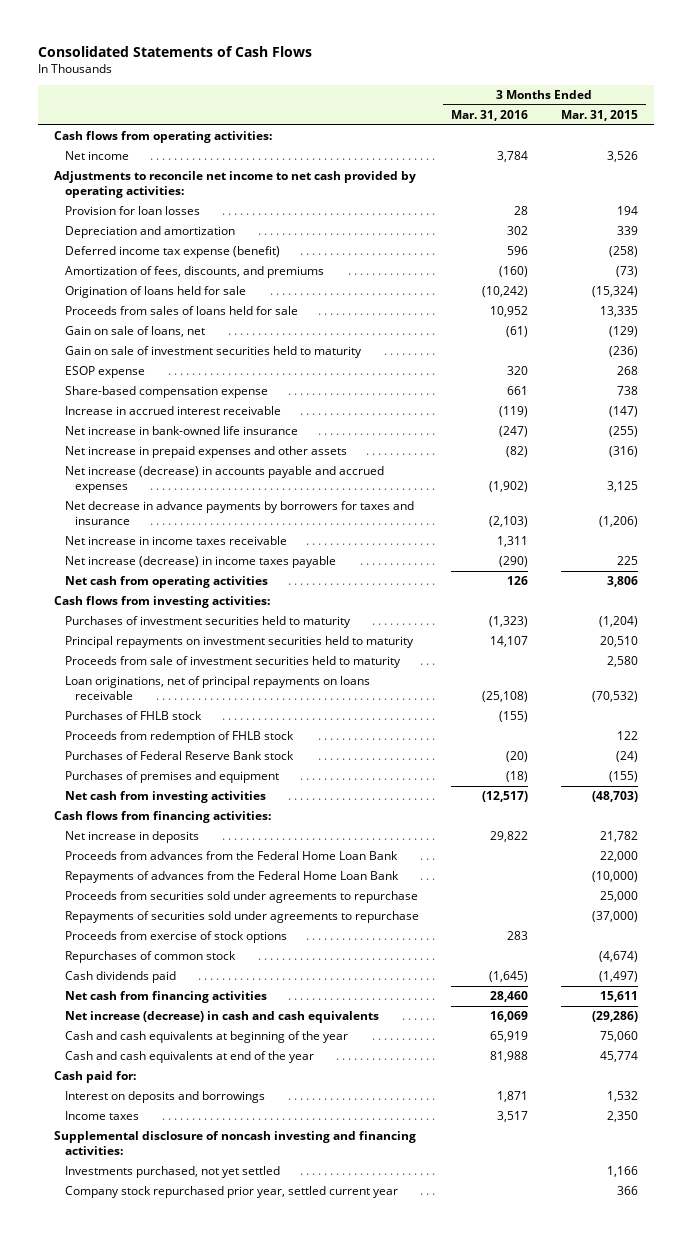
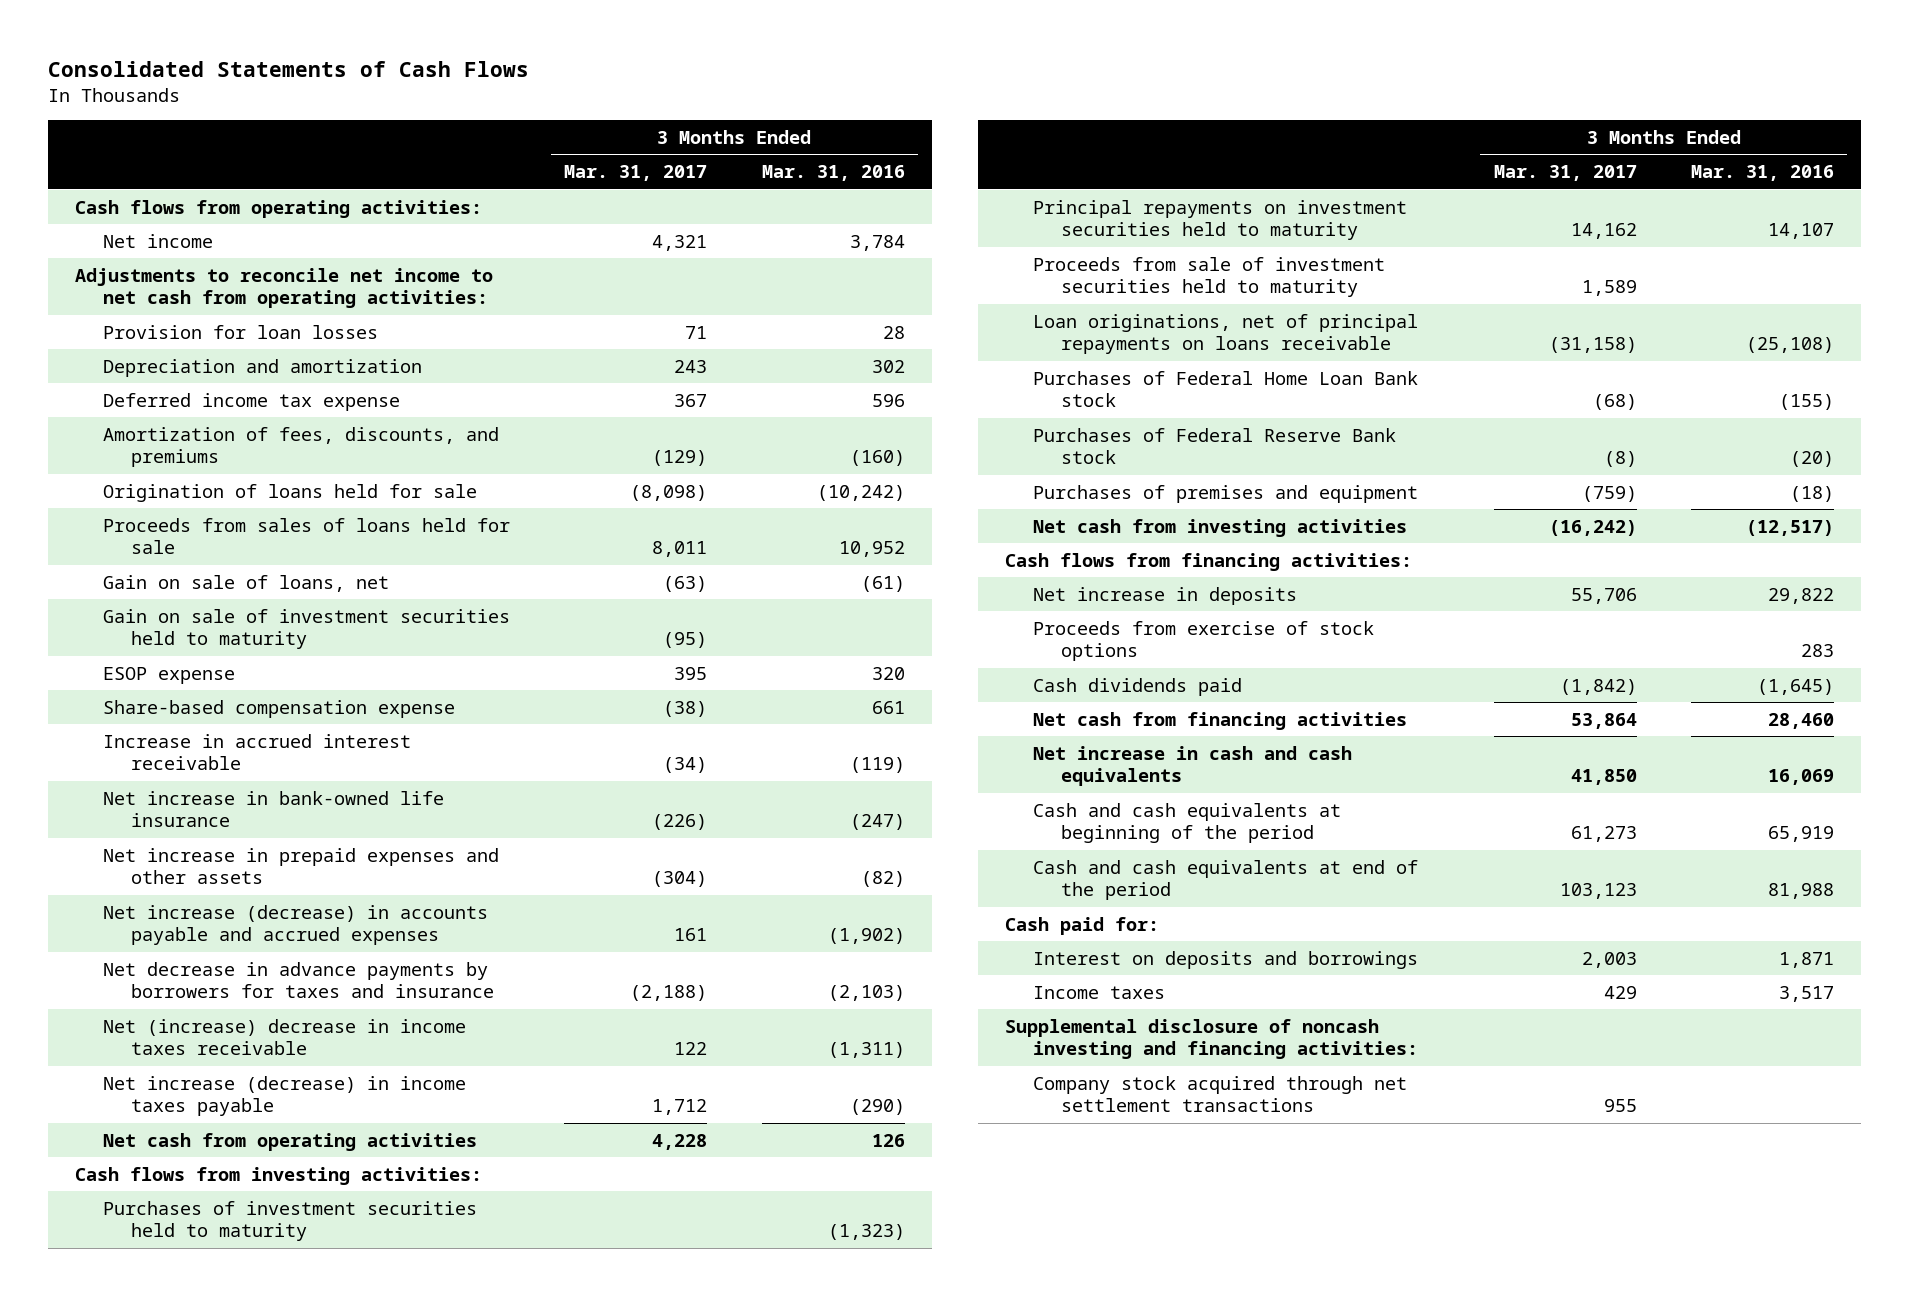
- | 3 Months Ended Mar. 31, 2016 | 3 Months Ended Mar. 31, 2015
+ | 3 Months Ended Mar. 31, 2017 | 3 Months Ended Mar. 31, 2016
- Adjustments to reconcile net income to net cash provided by operating activities:
+ Adjustments to reconcile net income to net cash from operating activities:
- Deferred income tax expense (benefit) | 596 | (258)
+ Deferred income tax expense | 367 | 596
- Net increase in income taxes receivable | 1,311 |
+ Net (increase) decrease in income taxes receivable | 122 | (1,311)
- Purchases of FHLB stock | (155) |
- Proceeds from redemption of FHLB stock | | 122
+ Purchases of Federal Home Loan Bank stock | (68) | (155)
- Proceeds from advances from the Federal Home Loan Bank | | 22,000
- Repayments of advances from the Federal Home Loan Bank | | (10,000)
- Proceeds from securities sold under agreements to repurchase | | 25,000
- Repayments of securities sold under agreements to repurchase | | (37,000)
- Repurchases of common stock | | (4,674)
- Net increase (decrease) in cash and cash equivalents | 16,069 | (29,286)
- Cash and cash equivalents at beginning of the year | 65,919 | 75,060
- Cash and cash equivalents at end of the year | 81,988 | 45,774
+ Net increase in cash and cash equivalents | 41,850 | 16,069
+ Cash and cash equivalents at beginning of the period | 61,273 | 65,919
+ Cash and cash equivalents at end of the period | 103,123 | 81,988
- Investments purchased, not yet settled | | 1,166
- Company stock repurchased prior year, settled current year | | 366
+ Company stock acquired through net settlement transactions | 955 |

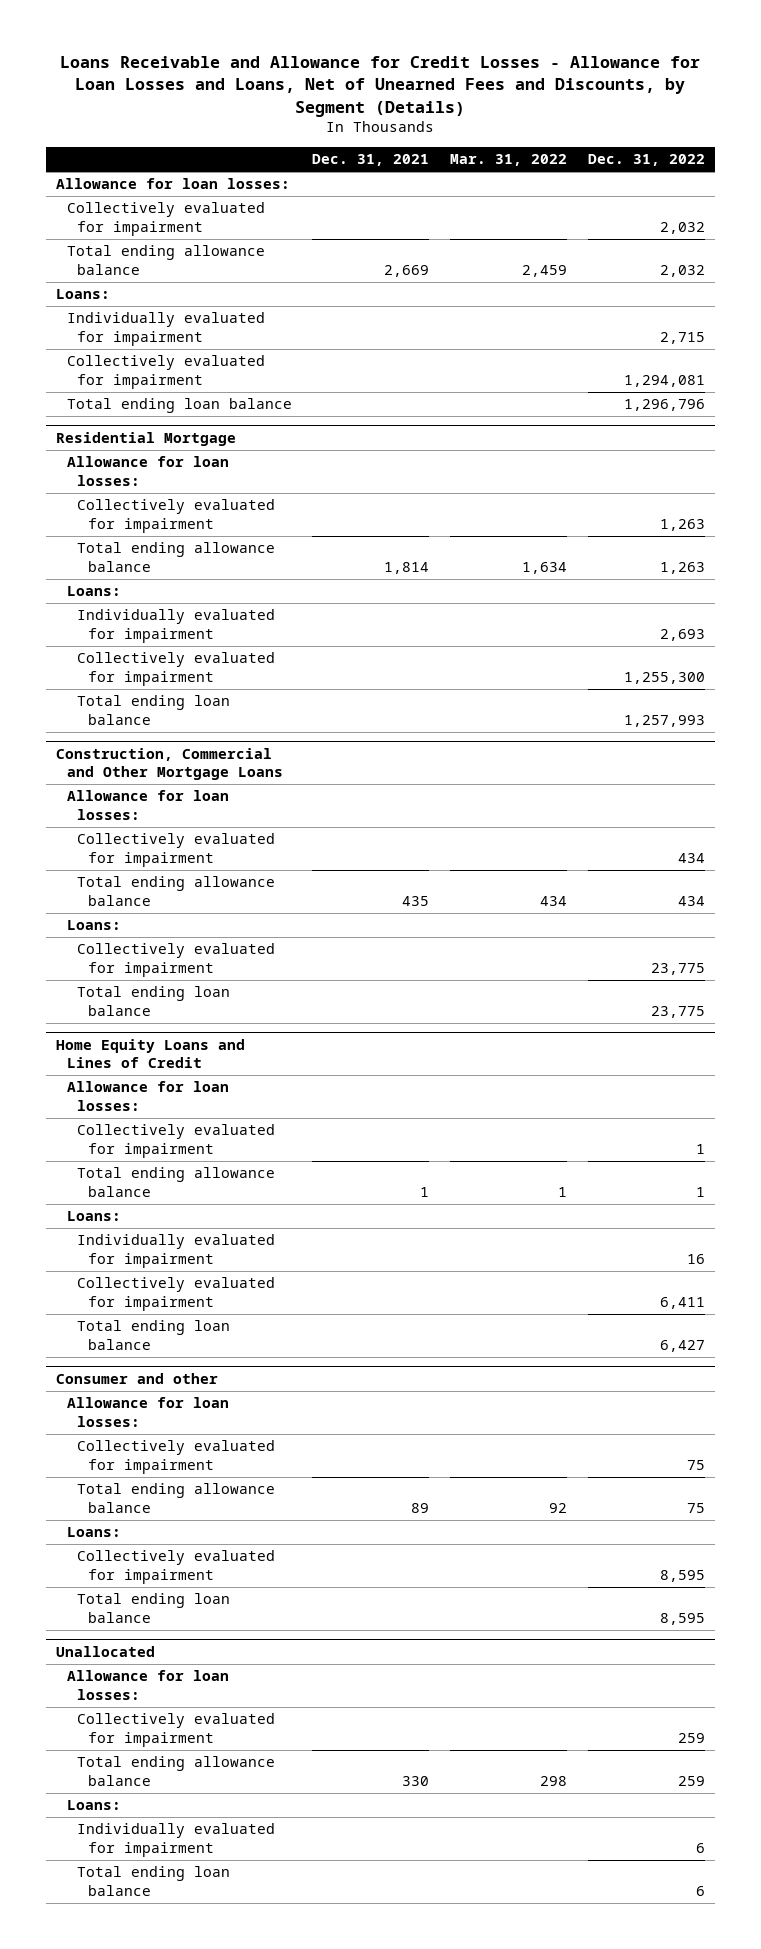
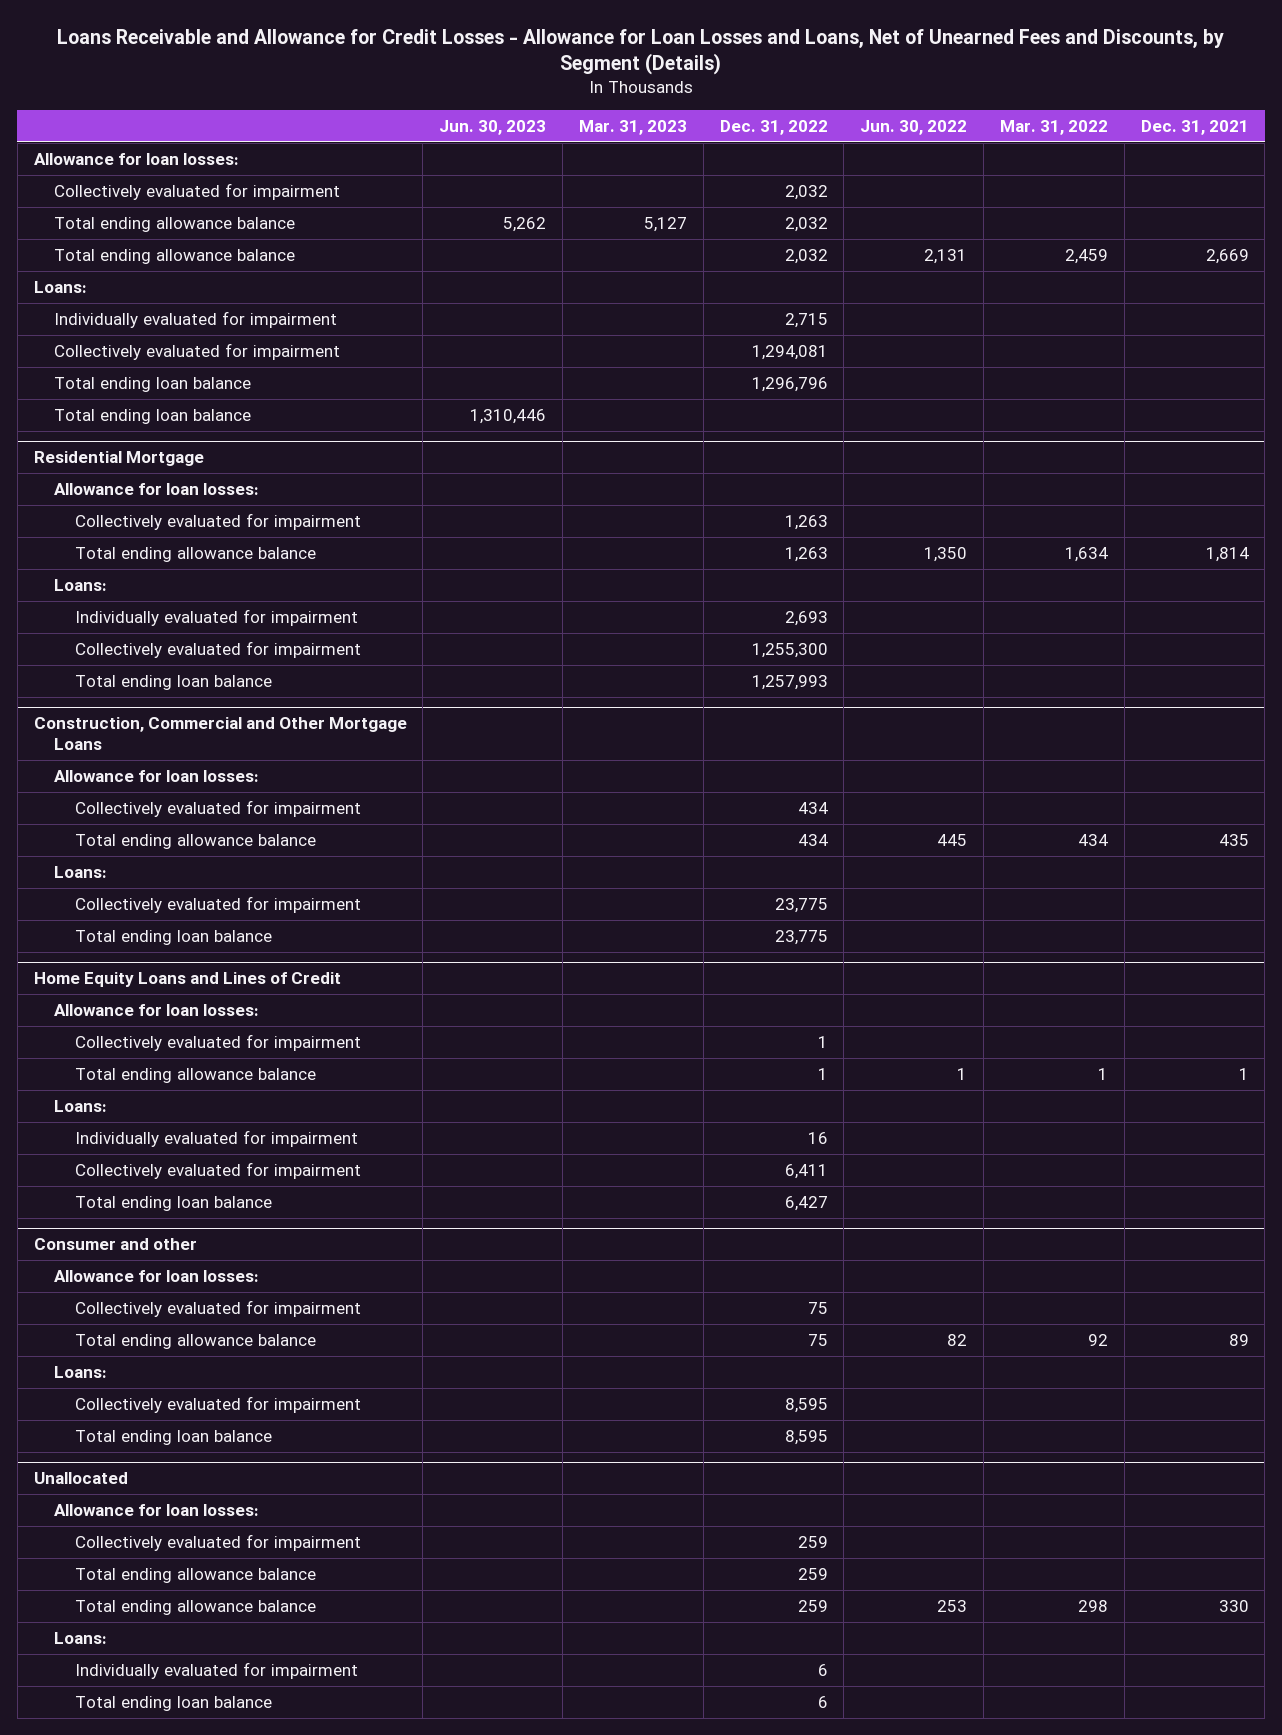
- | Dec. 31, 2021 | Mar. 31, 2022 | Dec. 31, 2022
+ | Jun. 30, 2023 | Mar. 31, 2023 | Dec. 31, 2022 | Jun. 30, 2022 | Mar. 31, 2022 | Dec. 31, 2021
+ Total ending allowance balance | 5,262 | 5,127 | 2,032 | | |
+ Total ending loan balance | 1,310,446 | | | | |
@ Unallocated
+ Total ending allowance balance | | | 259 | | |

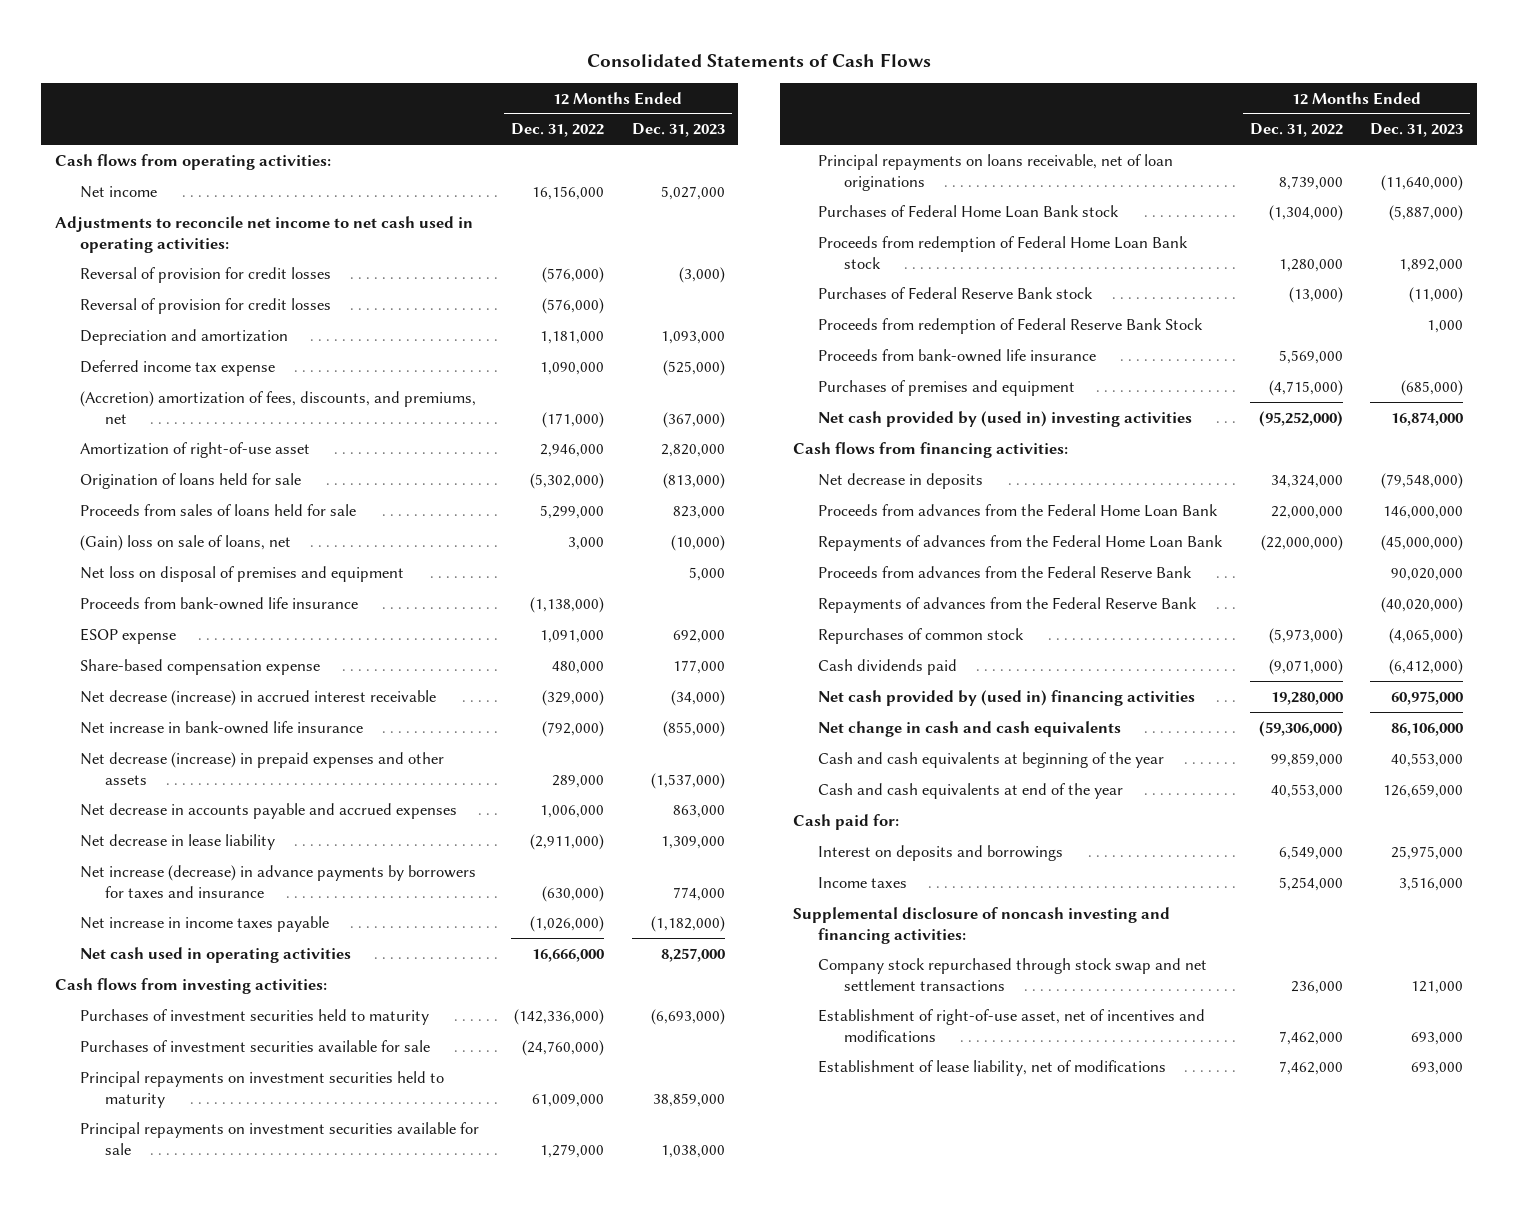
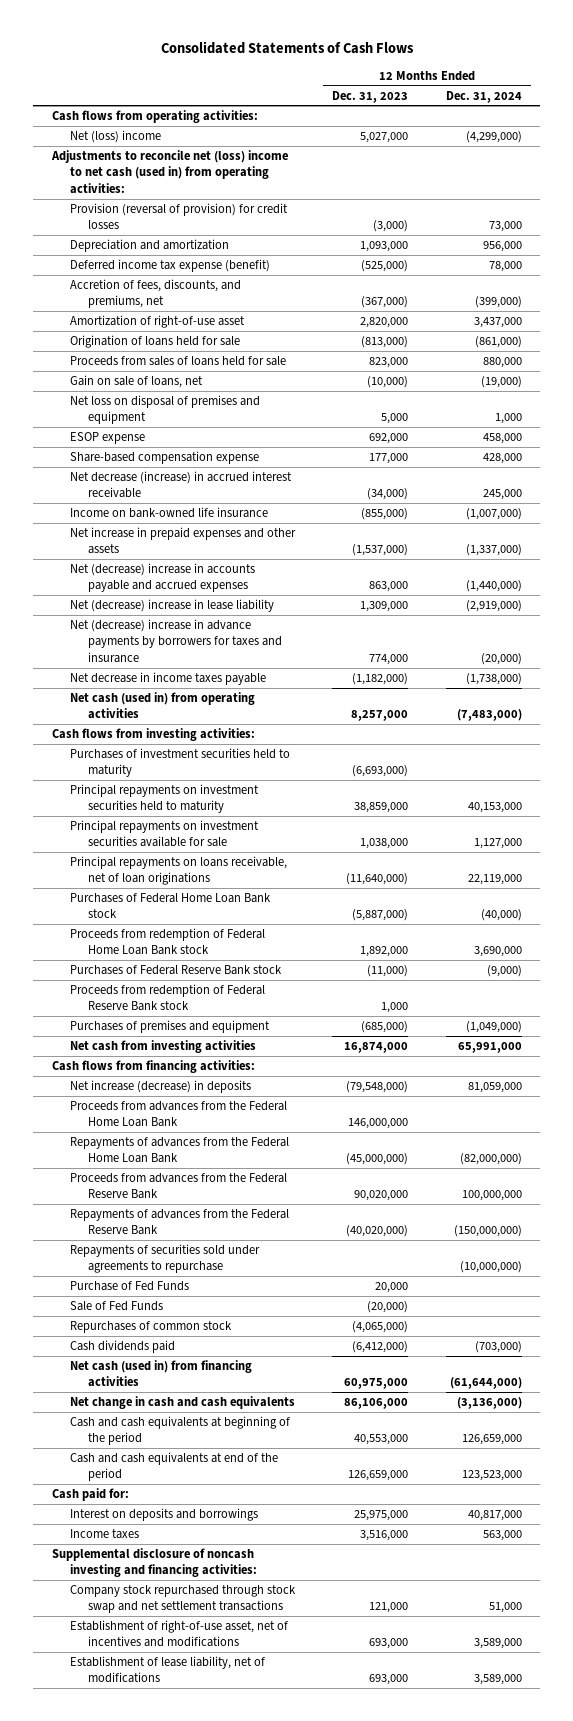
- | 12 Months Ended Dec. 31, 2022 | 12 Months Ended Dec. 31, 2023
+ | 12 Months Ended Dec. 31, 2023 | 12 Months Ended Dec. 31, 2024
- Net income | 16,156,000 | 5,027,000
- Adjustments to reconcile net income to net cash used in operating activities:
- Reversal of provision for credit losses | (576,000) | (3,000)
- Reversal of provision for credit losses | (576,000) |
+ Net (loss) income | 5,027,000 | (4,299,000)
+ Adjustments to reconcile net (loss) income to net cash (used in) from operating activities:
+ Provision (reversal of provision) for credit losses | (3,000) | 73,000
- Deferred income tax expense | 1,090,000 | (525,000)
- (Accretion) amortization of fees, discounts, and premiums, net | (171,000) | (367,000)
+ Deferred income tax expense (benefit) | (525,000) | 78,000
+ Accretion of fees, discounts, and premiums, net | (367,000) | (399,000)
- (Gain) loss on sale of loans, net | 3,000 | (10,000)
+ Gain on sale of loans, net | (10,000) | (19,000)
- Proceeds from bank-owned life insurance | (1,138,000) |
- Net increase in bank-owned life insurance | (792,000) | (855,000)
- Net decrease (increase) in prepaid expenses and other assets | 289,000 | (1,537,000)
- Net decrease in accounts payable and accrued expenses | 1,006,000 | 863,000
- Net decrease in lease liability | (2,911,000) | 1,309,000
- Net increase (decrease) in advance payments by borrowers for taxes and insurance | (630,000) | 774,000
- Net increase in income taxes payable | (1,026,000) | (1,182,000)
- Net cash used in operating activities | 16,666,000 | 8,257,000
+ Income on bank-owned life insurance | (855,000) | (1,007,000)
+ Net increase in prepaid expenses and other assets | (1,537,000) | (1,337,000)
+ Net (decrease) increase in accounts payable and accrued expenses | 863,000 | (1,440,000)
+ Net (decrease) increase in lease liability | 1,309,000 | (2,919,000)
+ Net (decrease) increase in advance payments by borrowers for taxes and insurance | 774,000 | (20,000)
+ Net decrease in income taxes payable | (1,182,000) | (1,738,000)
+ Net cash (used in) from operating activities | 8,257,000 | (7,483,000)
- Purchases of investment securities available for sale | (24,760,000) |
- Proceeds from redemption of Federal Reserve Bank Stock | | 1,000
- Proceeds from bank-owned life insurance | 5,569,000 |
+ Proceeds from redemption of Federal Reserve Bank stock | 1,000 |
- Net cash provided by (used in) investing activities | (95,252,000) | 16,874,000
+ Net cash from investing activities | 16,874,000 | 65,991,000
- Net decrease in deposits | 34,324,000 | (79,548,000)
+ Net increase (decrease) in deposits | (79,548,000) | 81,059,000
+ Repayments of securities sold under agreements to repurchase | | (10,000,000)
+ Purchase of Fed Funds | 20,000 |
+ Sale of Fed Funds | (20,000) |
- Net cash provided by (used in) financing activities | 19,280,000 | 60,975,000
+ Net cash (used in) from financing activities | 60,975,000 | (61,644,000)
- Cash and cash equivalents at beginning of the year | 99,859,000 | 40,553,000
- Cash and cash equivalents at end of the year | 40,553,000 | 126,659,000
+ Cash and cash equivalents at beginning of the period | 40,553,000 | 126,659,000
+ Cash and cash equivalents at end of the period | 126,659,000 | 123,523,000

